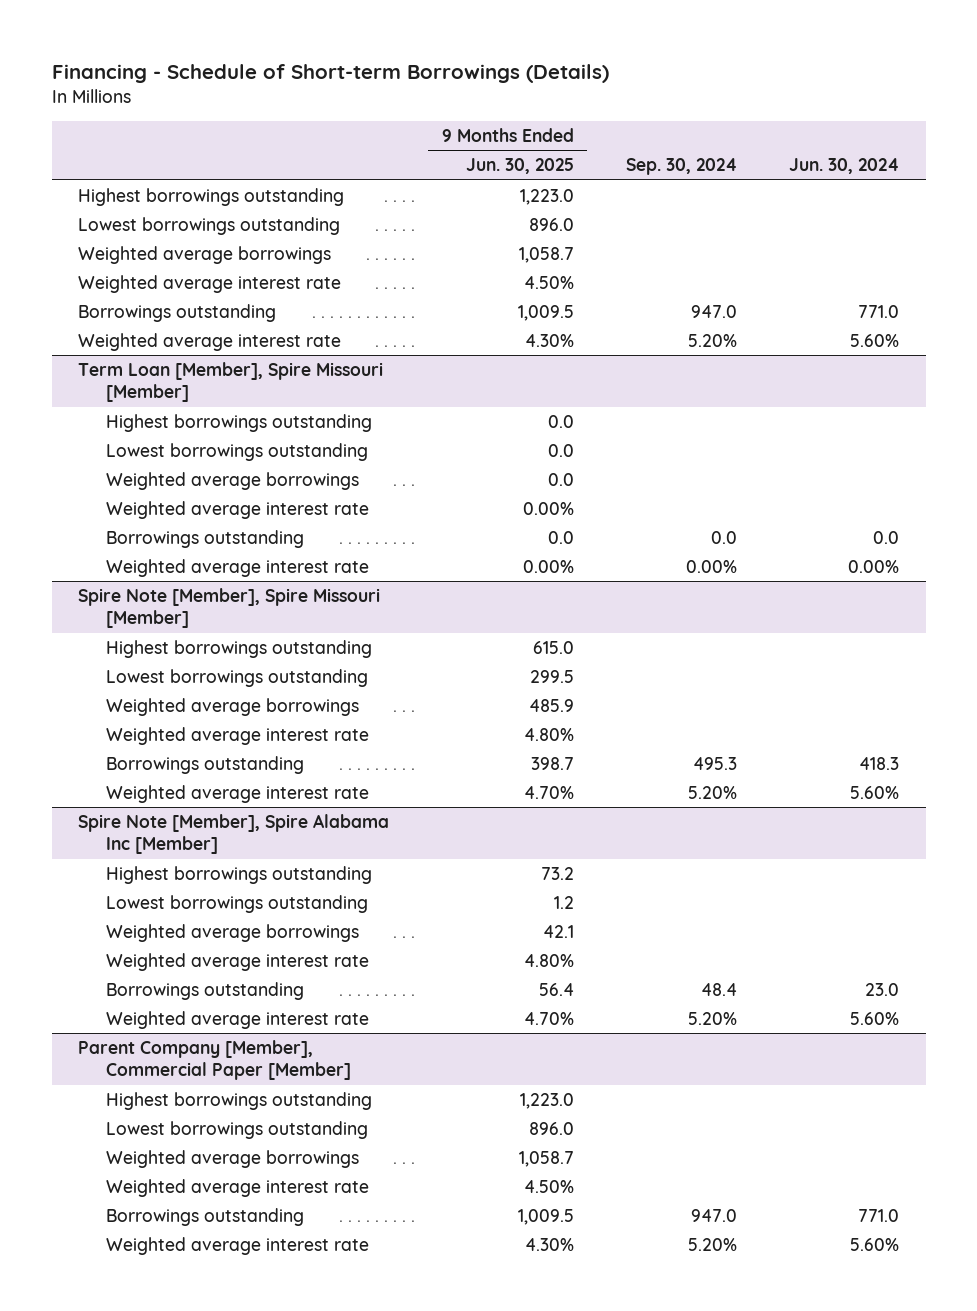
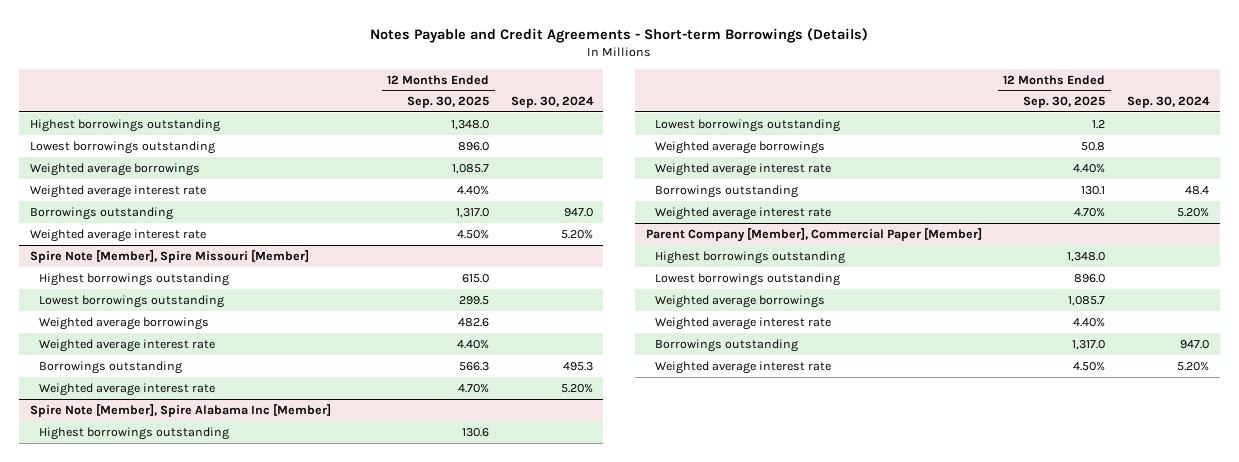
- Financing - Schedule of Short-term Borrowings (Details)
+ Notes Payable and Credit Agreements - Short-term Borrowings (Details)
- | 9 Months Ended Jun. 30, 2025 | Sep. 30, 2024 | Jun. 30, 2024
+ | 12 Months Ended Sep. 30, 2025 | Sep. 30, 2024
- Term Loan [Member], Spire Missouri [Member]
- Highest borrowings outstanding | 0.0 | |
- Lowest borrowings outstanding | 0.0 | |
- Weighted average borrowings | 0.0 | |
- Weighted average interest rate | 0.00% | |
- Borrowings outstanding | 0.0 | 0.0 | 0.0
- Weighted average interest rate | 0.00% | 0.00% | 0.00%

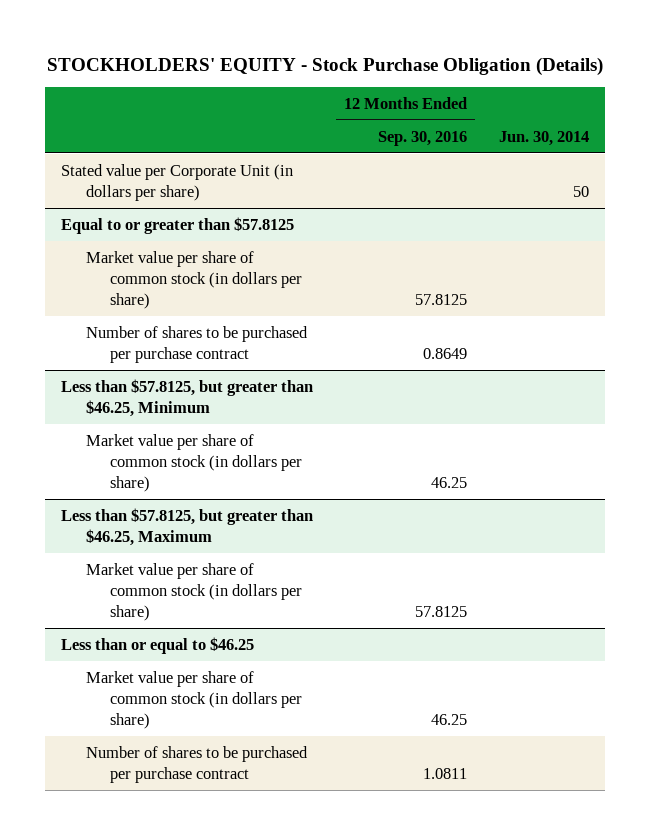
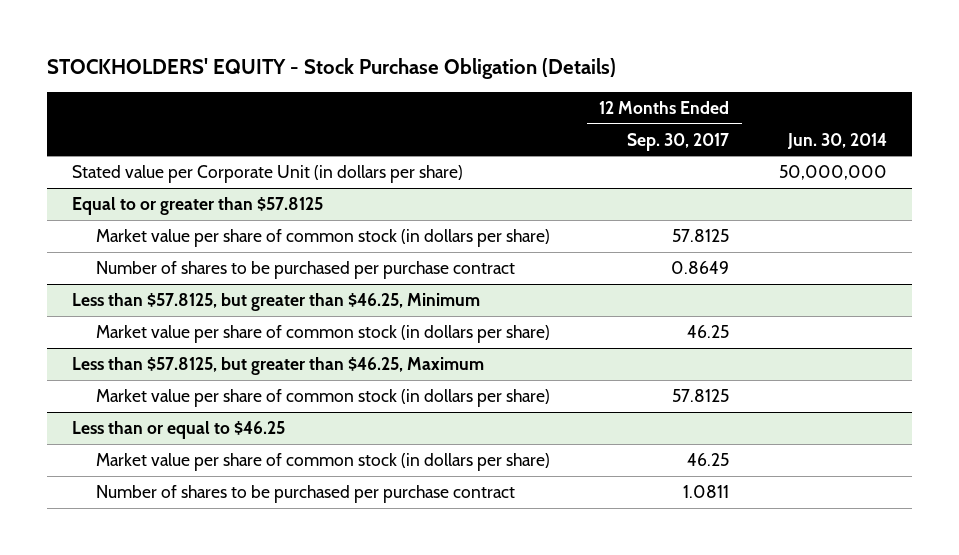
- | 12 Months Ended Sep. 30, 2016 | Jun. 30, 2014
+ | 12 Months Ended Sep. 30, 2017 | Jun. 30, 2014
- Stated value per Corporate Unit (in dollars per share) | | 50
+ Stated value per Corporate Unit (in dollars per share) | | 50,000,000

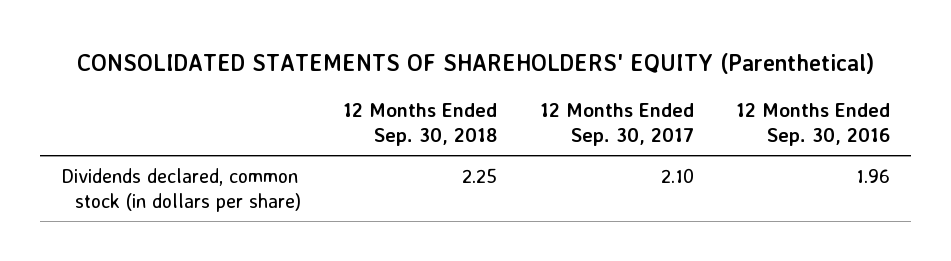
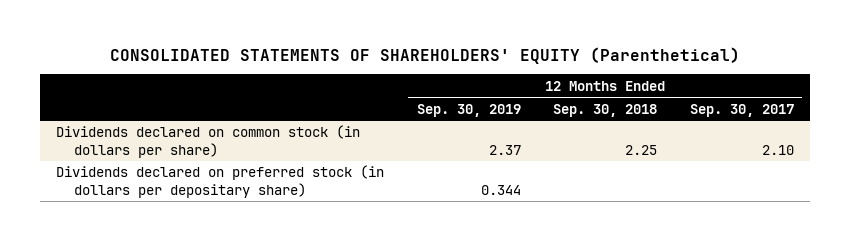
- | 12 Months Ended Sep. 30, 2018 | 12 Months Ended Sep. 30, 2017 | 12 Months Ended Sep. 30, 2016
+ | 12 Months Ended Sep. 30, 2019 | 12 Months Ended Sep. 30, 2018 | 12 Months Ended Sep. 30, 2017
- Dividends declared, common stock (in dollars per share) | 2.25 | 2.10 | 1.96
+ Dividends declared on common stock (in dollars per share) | 2.37 | 2.25 | 2.10
+ Dividends declared on preferred stock (in dollars per depositary share) | 0.344 | |

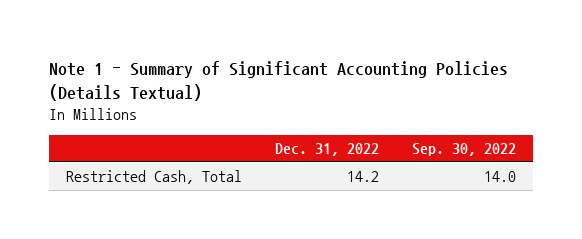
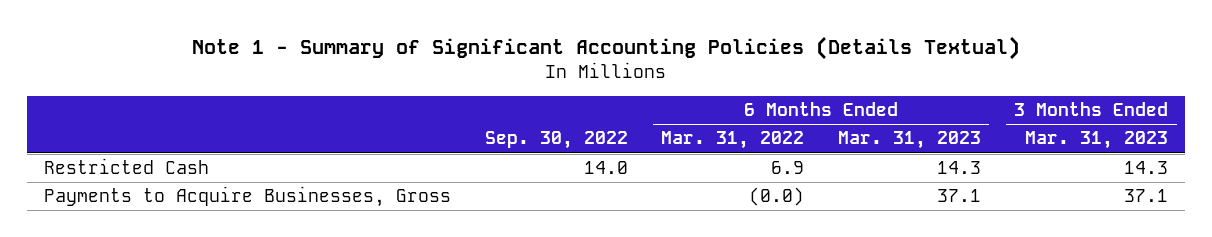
- | Dec. 31, 2022 | Sep. 30, 2022
+ | Sep. 30, 2022 | 6 Months Ended Mar. 31, 2022 | 6 Months Ended Mar. 31, 2023 | 3 Months Ended Mar. 31, 2023
- Restricted Cash, Total | 14.2 | 14.0
+ Restricted Cash | 14.0 | 6.9 | 14.3 | 14.3
+ Payments to Acquire Businesses, Gross | | (0.0) | 37.1 | 37.1

